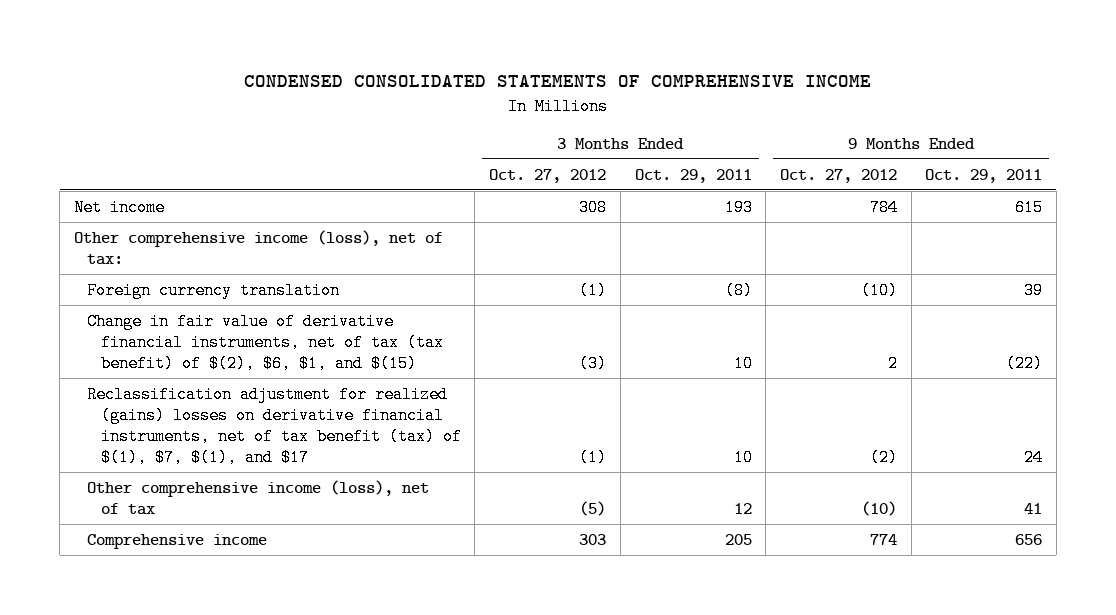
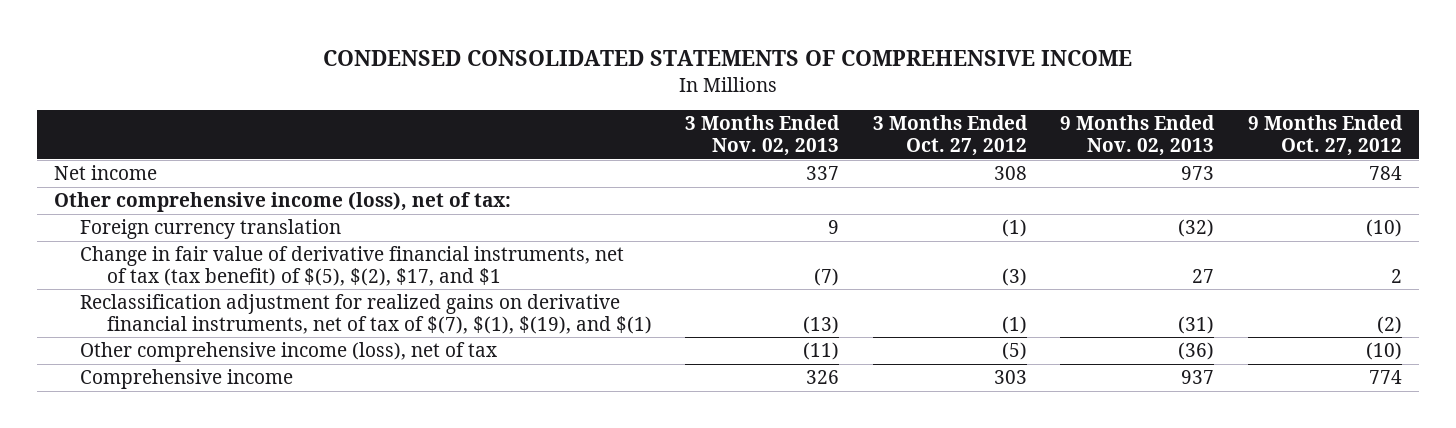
- | 3 Months Ended Oct. 27, 2012 | 3 Months Ended Oct. 29, 2011 | 9 Months Ended Oct. 27, 2012 | 9 Months Ended Oct. 29, 2011
+ | 3 Months Ended Nov. 02, 2013 | 3 Months Ended Oct. 27, 2012 | 9 Months Ended Nov. 02, 2013 | 9 Months Ended Oct. 27, 2012
- Change in fair value of derivative financial instruments, net of tax (tax benefit) of $(2), $6, $1, and $(15) | (3) | 10 | 2 | (22)
- Reclassification adjustment for realized (gains) losses on derivative financial instruments, net of tax benefit (tax) of $(1), $7, $(1), and $17 | (1) | 10 | (2) | 24
+ Change in fair value of derivative financial instruments, net of tax (tax benefit) of $(5), $(2), $17, and $1 | (7) | (3) | 27 | 2
+ Reclassification adjustment for realized gains on derivative financial instruments, net of tax of $(7), $(1), $(19), and $(1) | (13) | (1) | (31) | (2)

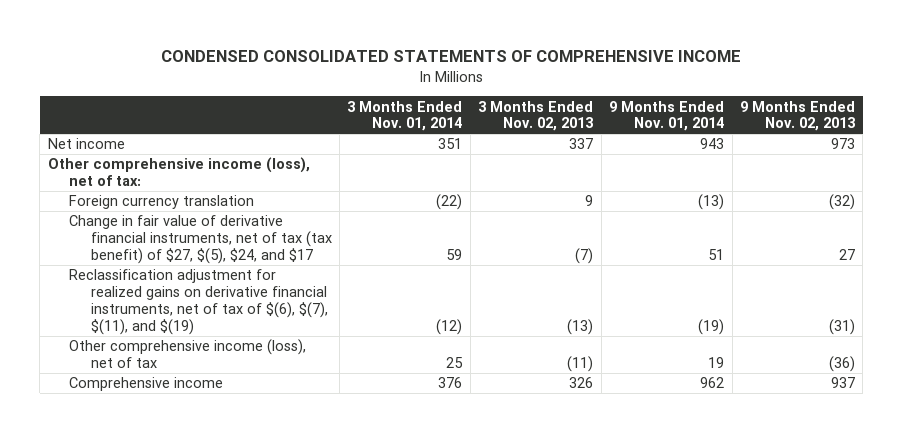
- | 3 Months Ended Nov. 02, 2013 | 3 Months Ended Oct. 27, 2012 | 9 Months Ended Nov. 02, 2013 | 9 Months Ended Oct. 27, 2012
+ | 3 Months Ended Nov. 01, 2014 | 3 Months Ended Nov. 02, 2013 | 9 Months Ended Nov. 01, 2014 | 9 Months Ended Nov. 02, 2013
- Change in fair value of derivative financial instruments, net of tax (tax benefit) of $(5), $(2), $17, and $1 | (7) | (3) | 27 | 2
- Reclassification adjustment for realized gains on derivative financial instruments, net of tax of $(7), $(1), $(19), and $(1) | (13) | (1) | (31) | (2)
+ Change in fair value of derivative financial instruments, net of tax (tax benefit) of $27, $(5), $24, and $17 | 59 | (7) | 51 | 27
+ Reclassification adjustment for realized gains on derivative financial instruments, net of tax of $(6), $(7), $(11), and $(19) | (12) | (13) | (19) | (31)

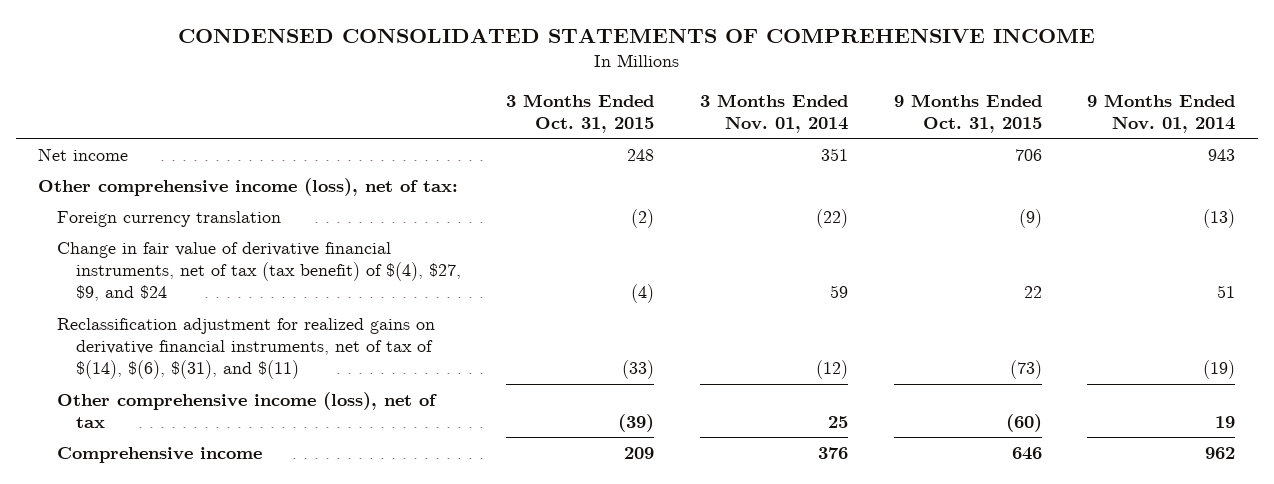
- | 3 Months Ended Nov. 01, 2014 | 3 Months Ended Nov. 02, 2013 | 9 Months Ended Nov. 01, 2014 | 9 Months Ended Nov. 02, 2013
+ | 3 Months Ended Oct. 31, 2015 | 3 Months Ended Nov. 01, 2014 | 9 Months Ended Oct. 31, 2015 | 9 Months Ended Nov. 01, 2014
- Change in fair value of derivative financial instruments, net of tax (tax benefit) of $27, $(5), $24, and $17 | 59 | (7) | 51 | 27
- Reclassification adjustment for realized gains on derivative financial instruments, net of tax of $(6), $(7), $(11), and $(19) | (12) | (13) | (19) | (31)
+ Change in fair value of derivative financial instruments, net of tax (tax benefit) of $(4), $27, $9, and $24 | (4) | 59 | 22 | 51
+ Reclassification adjustment for realized gains on derivative financial instruments, net of tax of $(14), $(6), $(31), and $(11) | (33) | (12) | (73) | (19)

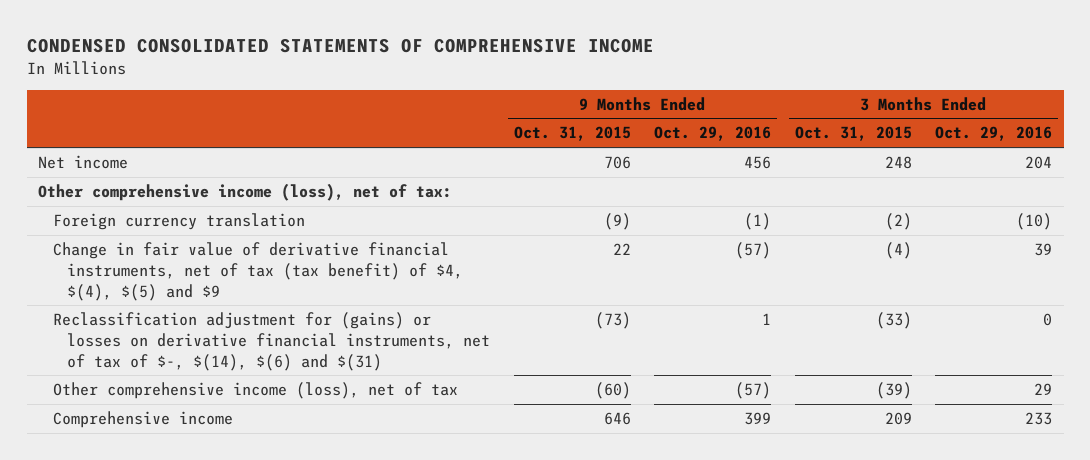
- | 3 Months Ended Oct. 31, 2015 | 3 Months Ended Nov. 01, 2014 | 9 Months Ended Oct. 31, 2015 | 9 Months Ended Nov. 01, 2014
+ | 9 Months Ended Oct. 31, 2015 | 9 Months Ended Oct. 29, 2016 | 3 Months Ended Oct. 31, 2015 | 3 Months Ended Oct. 29, 2016
- Change in fair value of derivative financial instruments, net of tax (tax benefit) of $(4), $27, $9, and $24 | (4) | 59 | 22 | 51
- Reclassification adjustment for realized gains on derivative financial instruments, net of tax of $(14), $(6), $(31), and $(11) | (33) | (12) | (73) | (19)
+ Change in fair value of derivative financial instruments, net of tax (tax benefit) of $4, $(4), $(5) and $9 | 22 | (57) | (4) | 39
+ Reclassification adjustment for (gains) or losses on derivative financial instruments, net of tax of $-, $(14), $(6) and $(31) | (73) | 1 | (33) | 0

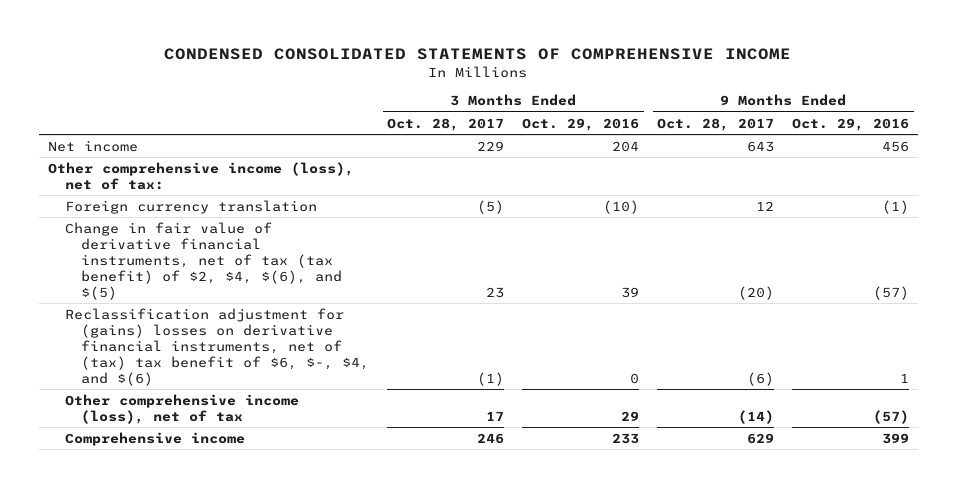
- | 9 Months Ended Oct. 31, 2015 | 9 Months Ended Oct. 29, 2016 | 3 Months Ended Oct. 31, 2015 | 3 Months Ended Oct. 29, 2016
+ | 3 Months Ended Oct. 28, 2017 | 3 Months Ended Oct. 29, 2016 | 9 Months Ended Oct. 28, 2017 | 9 Months Ended Oct. 29, 2016
- Change in fair value of derivative financial instruments, net of tax (tax benefit) of $4, $(4), $(5) and $9 | 22 | (57) | (4) | 39
- Reclassification adjustment for (gains) or losses on derivative financial instruments, net of tax of $-, $(14), $(6) and $(31) | (73) | 1 | (33) | 0
+ Change in fair value of derivative financial instruments, net of tax (tax benefit) of $2, $4, $(6), and $(5) | 23 | 39 | (20) | (57)
+ Reclassification adjustment for (gains) losses on derivative financial instruments, net of (tax) tax benefit of $6, $-, $4, and $(6) | (1) | 0 | (6) | 1

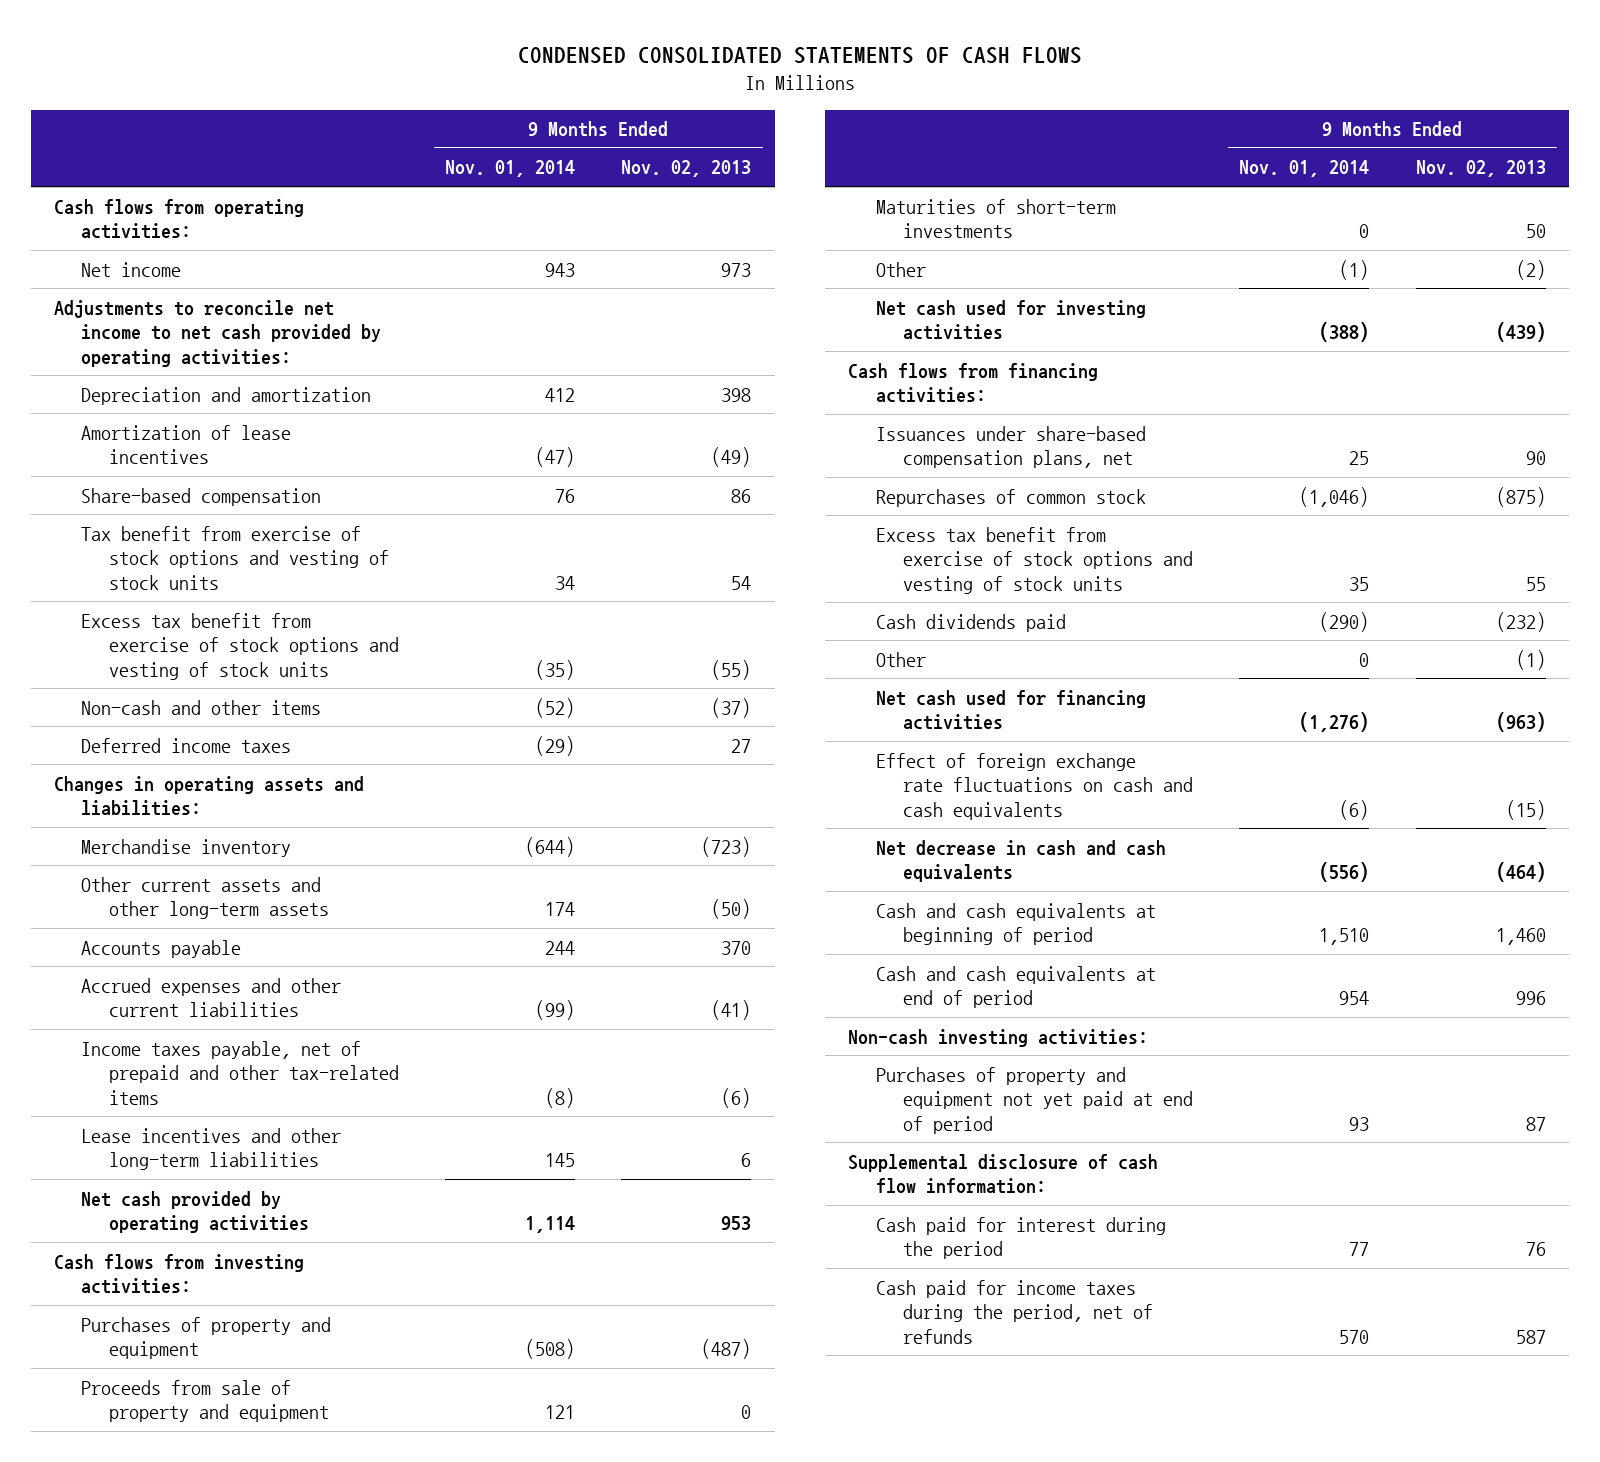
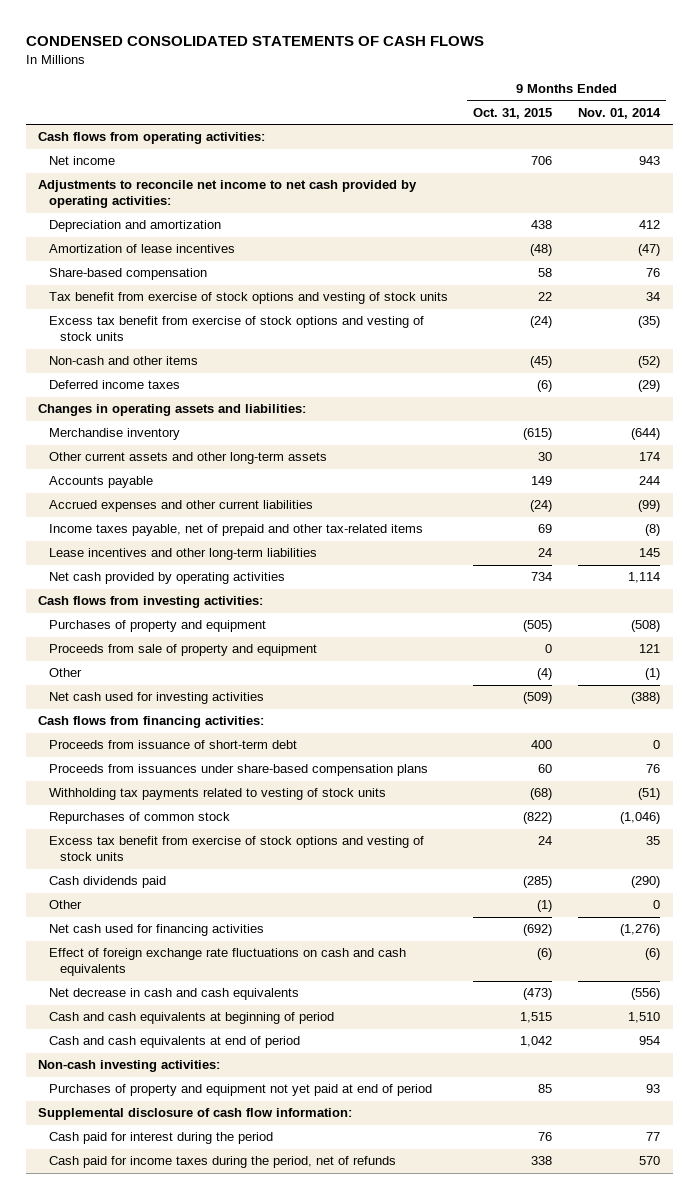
- | 9 Months Ended Nov. 01, 2014 | 9 Months Ended Nov. 02, 2013
+ | 9 Months Ended Oct. 31, 2015 | 9 Months Ended Nov. 01, 2014
- Maturities of short-term investments | 0 | 50
- Issuances under share-based compensation plans, net | 25 | 90
+ Proceeds from issuance of short-term debt | 400 | 0
+ Proceeds from issuances under share-based compensation plans | 60 | 76
+ Withholding tax payments related to vesting of stock units | (68) | (51)

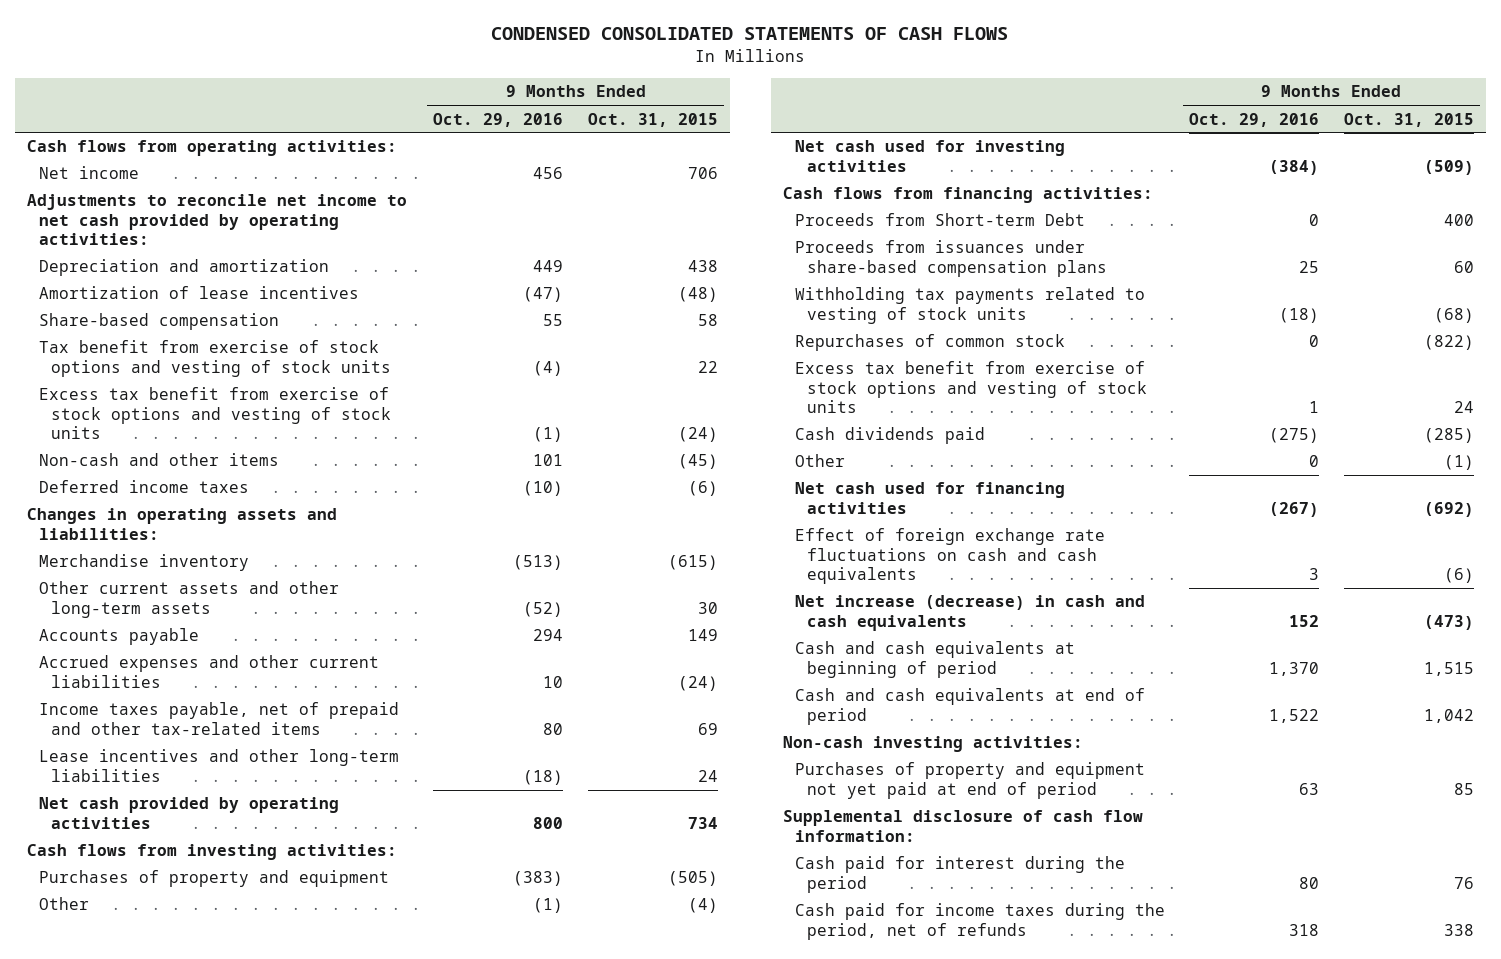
- | 9 Months Ended Oct. 31, 2015 | 9 Months Ended Nov. 01, 2014
+ | 9 Months Ended Oct. 29, 2016 | 9 Months Ended Oct. 31, 2015
- Proceeds from sale of property and equipment | 0 | 121
- Proceeds from issuance of short-term debt | 400 | 0
+ Proceeds from Short-term Debt | 0 | 400
- Net decrease in cash and cash equivalents | (473) | (556)
+ Net increase (decrease) in cash and cash equivalents | 152 | (473)

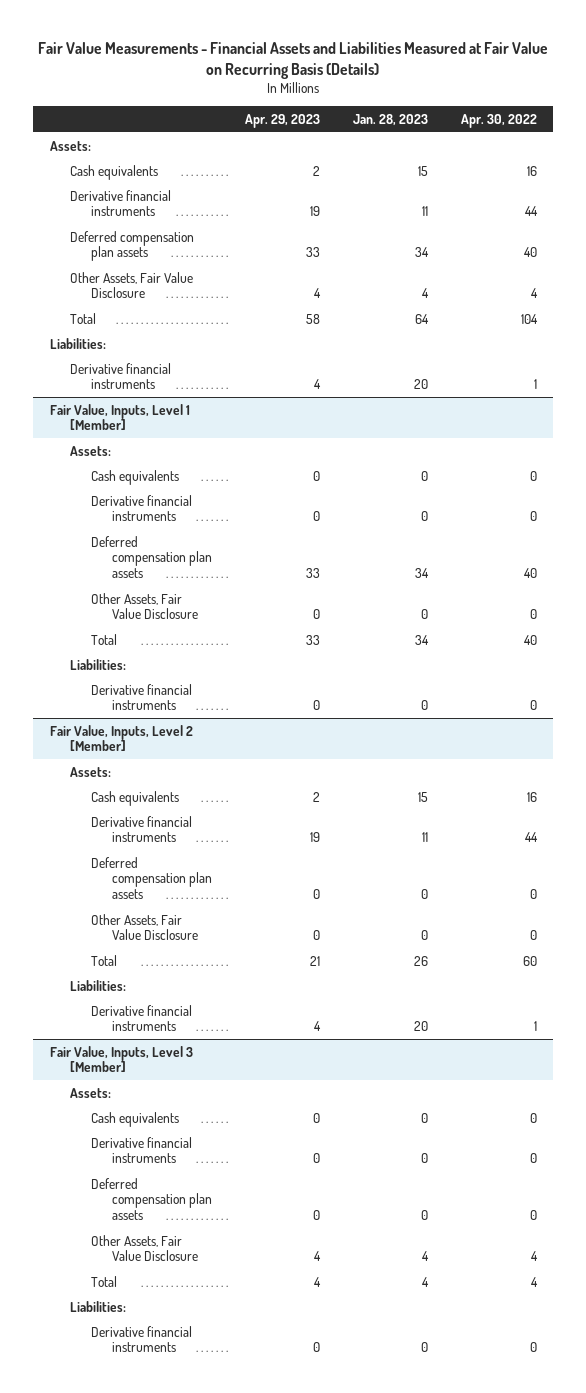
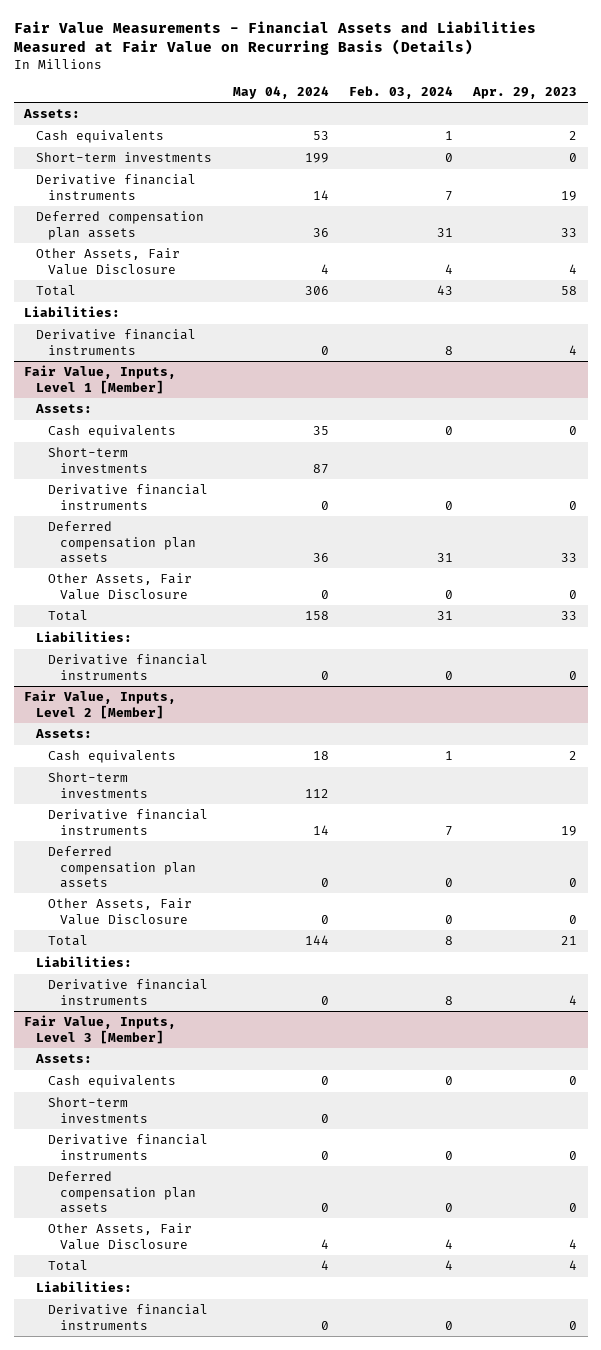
- | Apr. 29, 2023 | Jan. 28, 2023 | Apr. 30, 2022
+ | May 04, 2024 | Feb. 03, 2024 | Apr. 29, 2023
+ Short-term investments | 199 | 0 | 0
@ Fair Value, Inputs, Level 1 [Member]
+ Short-term investments | 87 | |
@ Fair Value, Inputs, Level 2 [Member]
+ Short-term investments | 112 | |
@ Fair Value, Inputs, Level 3 [Member]
+ Short-term investments | 0 | |

